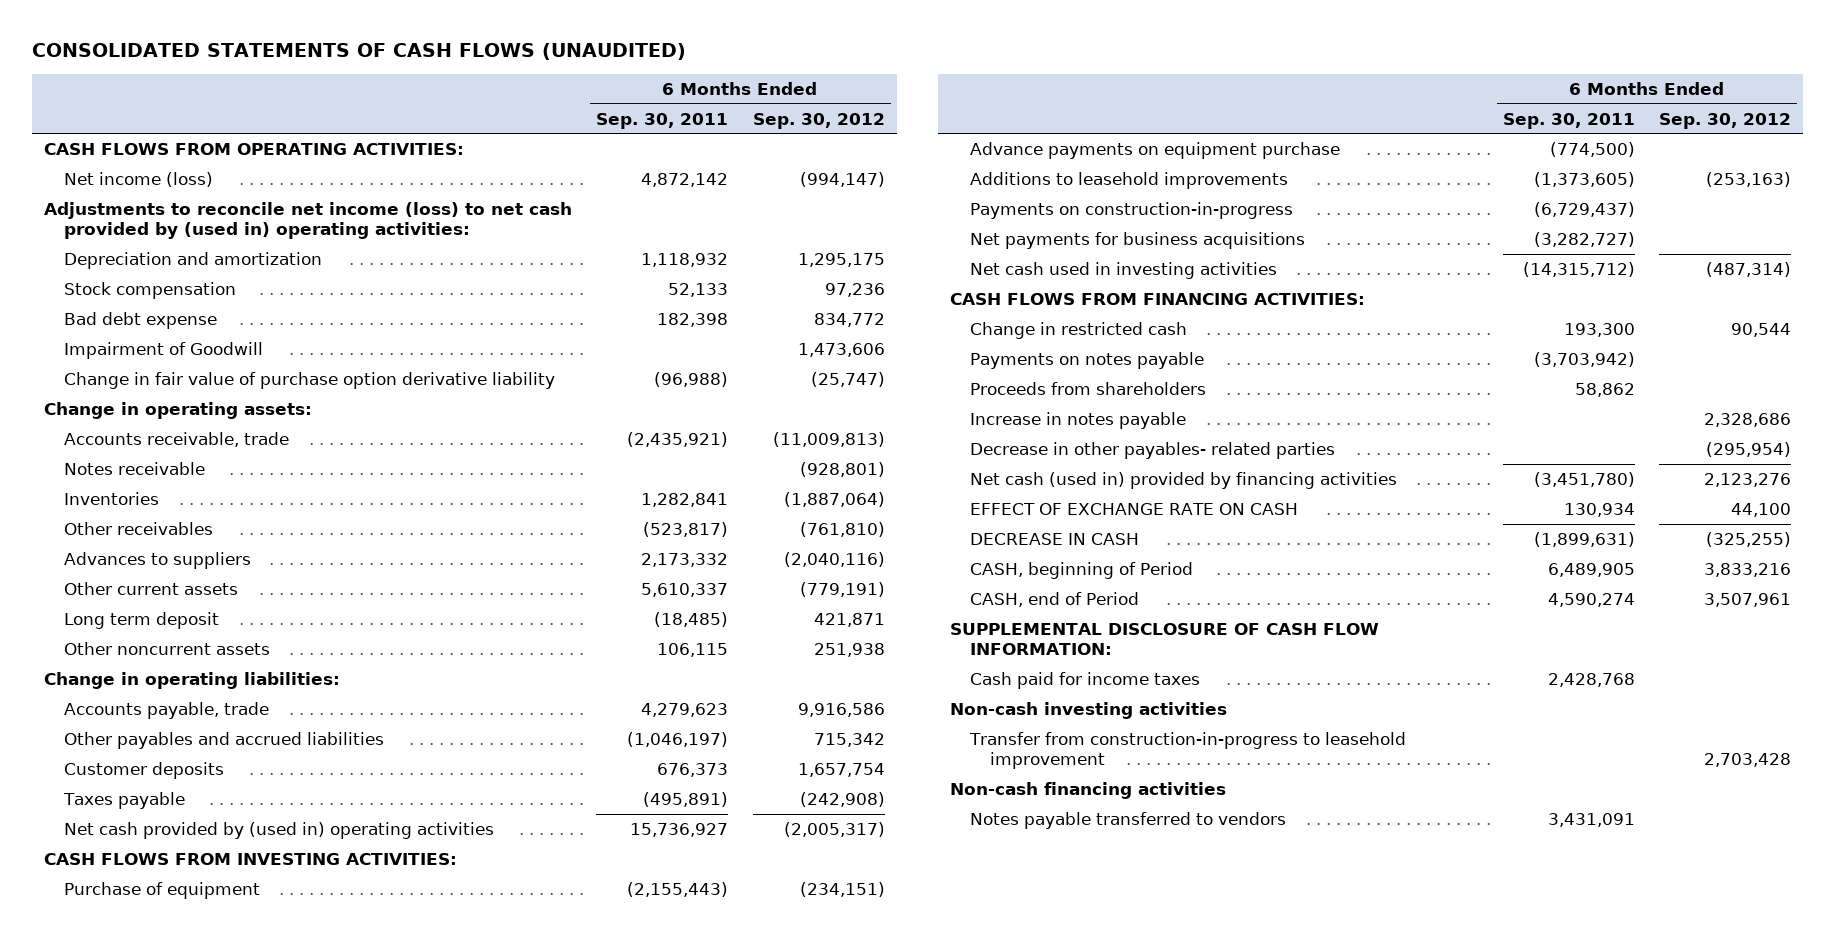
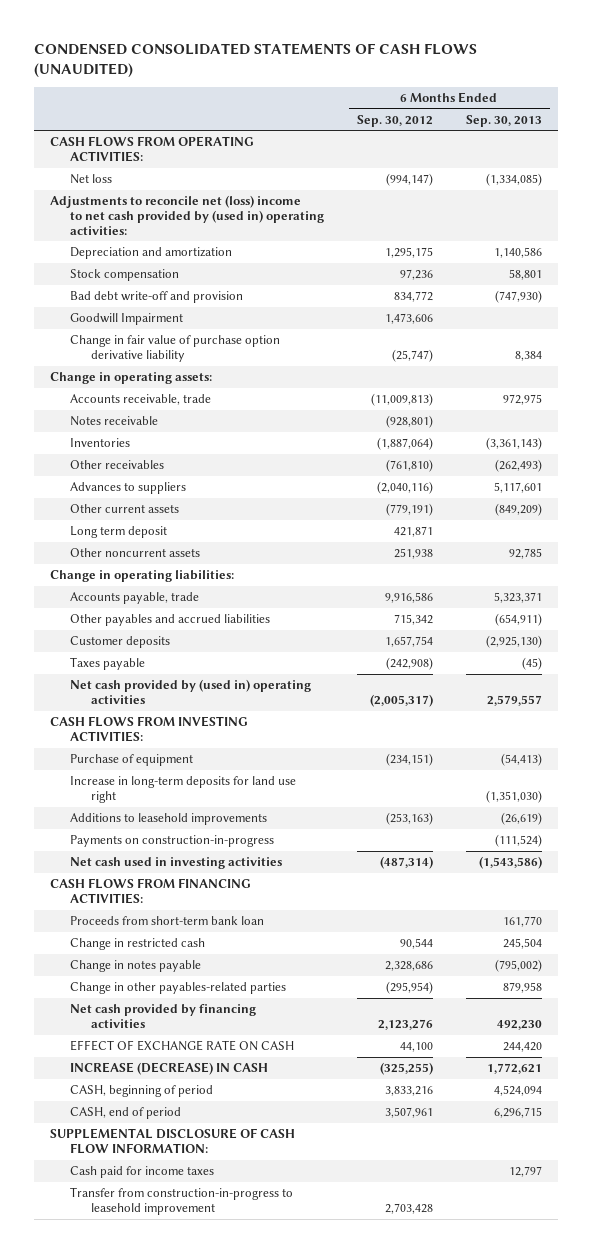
- CONSOLIDATED STATEMENTS OF CASH FLOWS (UNAUDITED)
+ CONDENSED CONSOLIDATED STATEMENTS OF CASH FLOWS (UNAUDITED)
- | 6 Months Ended Sep. 30, 2011 | 6 Months Ended Sep. 30, 2012
+ | 6 Months Ended Sep. 30, 2012 | 6 Months Ended Sep. 30, 2013
- Net income (loss) | 4,872,142 | (994,147)
- Adjustments to reconcile net income (loss) to net cash provided by (used in) operating activities:
+ Net loss | (994,147) | (1,334,085)
+ Adjustments to reconcile net (loss) income to net cash provided by (used in) operating activities:
- Bad debt expense | 182,398 | 834,772
- Impairment of Goodwill | | 1,473,606
+ Bad debt write-off and provision | 834,772 | (747,930)
+ Goodwill Impairment | 1,473,606 |
- Advance payments on equipment purchase | (774,500) |
+ Increase in long-term deposits for land use right | | (1,351,030)
- Net payments for business acquisitions | (3,282,727) |
+ Proceeds from short-term bank loan | | 161,770
- Payments on notes payable | (3,703,942) |
- Proceeds from shareholders | 58,862 |
- Increase in notes payable | | 2,328,686
- Decrease in other payables- related parties | | (295,954)
- Net cash (used in) provided by financing activities | (3,451,780) | 2,123,276
+ Change in notes payable | 2,328,686 | (795,002)
+ Change in other payables-related parties | (295,954) | 879,958
+ Net cash provided by financing activities | 2,123,276 | 492,230
- DECREASE IN CASH | (1,899,631) | (325,255)
- CASH, beginning of Period | 6,489,905 | 3,833,216
- CASH, end of Period | 4,590,274 | 3,507,961
+ INCREASE (DECREASE) IN CASH | (325,255) | 1,772,621
+ CASH, beginning of period | 3,833,216 | 4,524,094
+ CASH, end of period | 3,507,961 | 6,296,715
- Non-cash investing activities
- Non-cash financing activities
- Notes payable transferred to vendors | 3,431,091 |

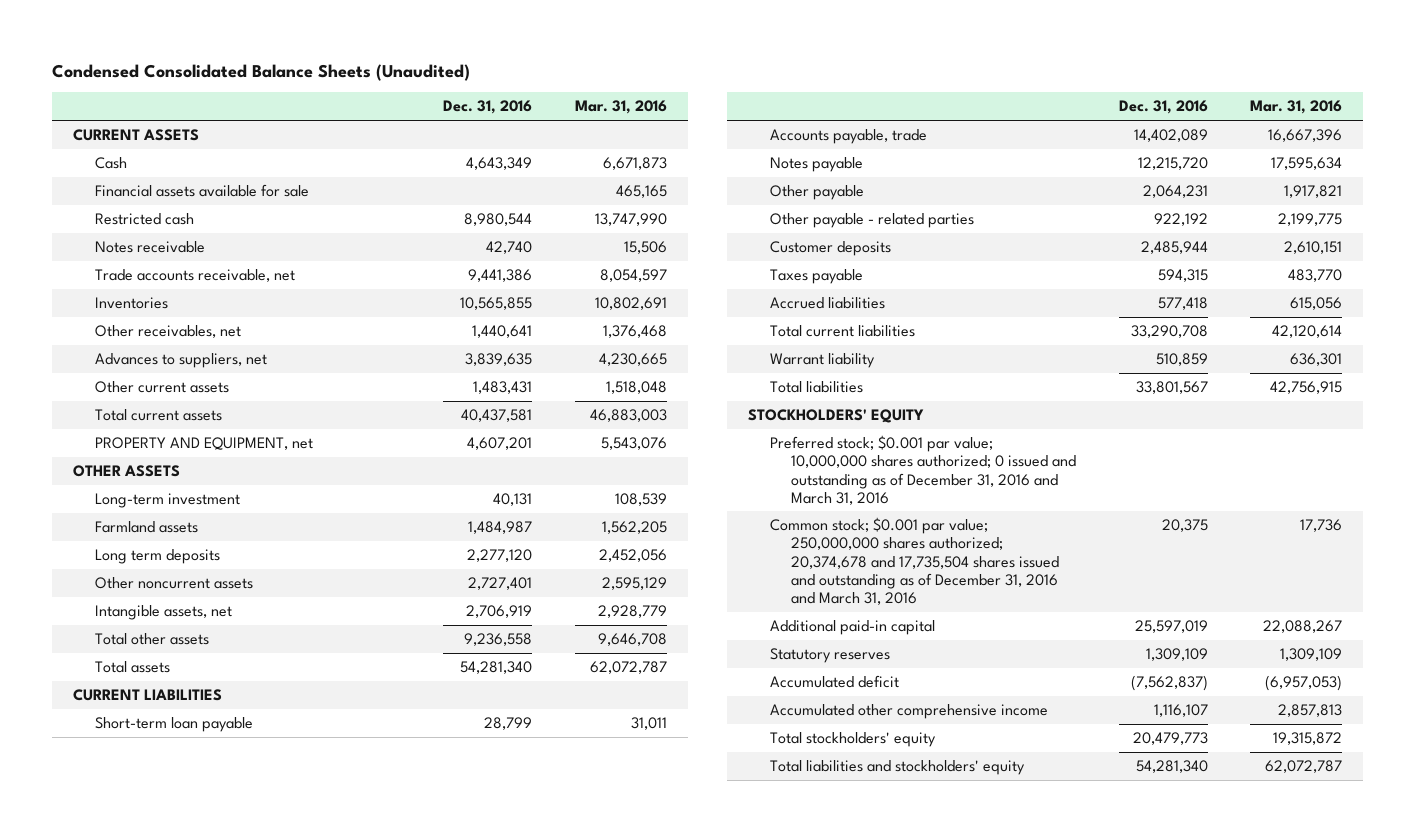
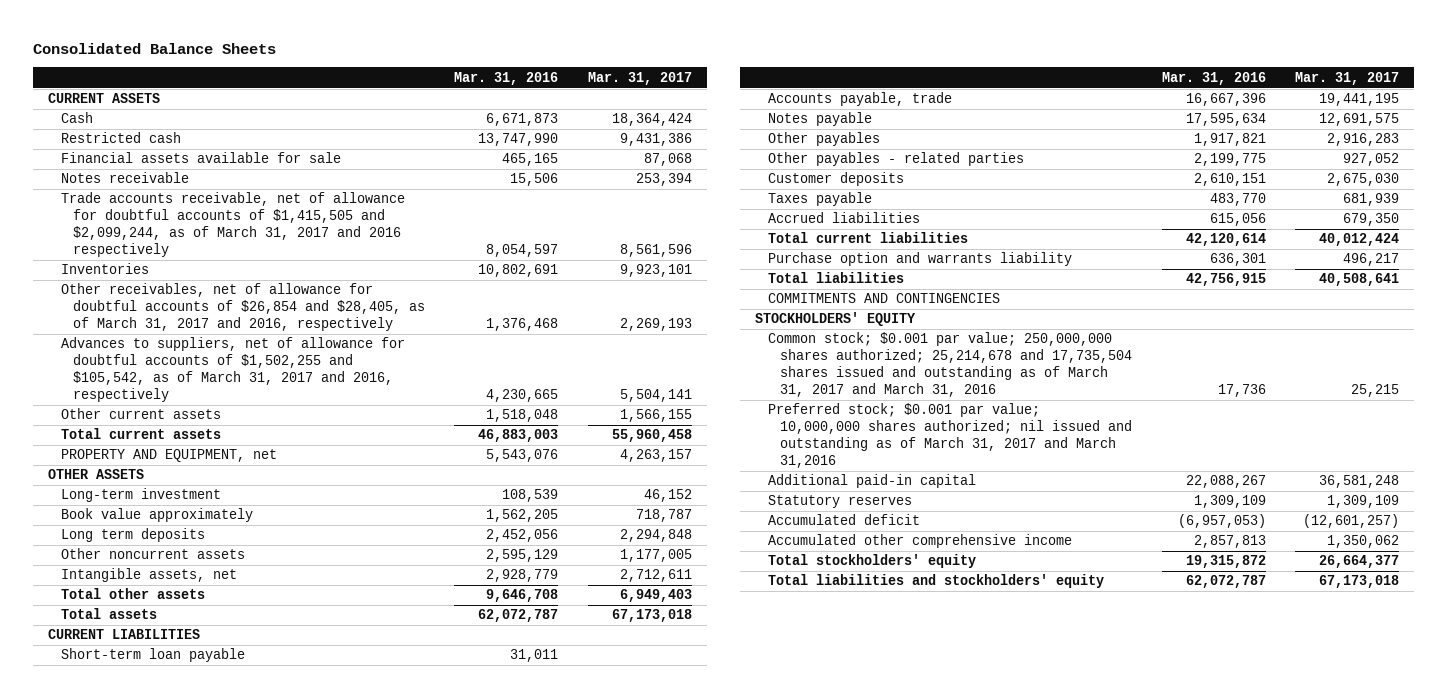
- Condensed Consolidated Balance Sheets (Unaudited)
+ Consolidated Balance Sheets
- | Dec. 31, 2016 | Mar. 31, 2016
+ | Mar. 31, 2016 | Mar. 31, 2017
moved down: Financial assets available for sale | 465,165 | 87,068
- Trade accounts receivable, net | 9,441,386 | 8,054,597
+ Trade accounts receivable, net of allowance for doubtful accounts of $1,415,505 and $2,099,244, as of March 31, 2017 and 2016 respectively | 8,054,597 | 8,561,596
- Other receivables, net | 1,440,641 | 1,376,468
- Advances to suppliers, net | 3,839,635 | 4,230,665
+ Other receivables, net of allowance for doubtful accounts of $26,854 and $28,405, as of March 31, 2017 and 2016, respectively | 1,376,468 | 2,269,193
+ Advances to suppliers, net of allowance for doubtful accounts of $1,502,255 and $105,542, as of March 31, 2017 and 2016, respectively | 4,230,665 | 5,504,141
- Farmland assets | 1,484,987 | 1,562,205
+ Book value approximately | 1,562,205 | 718,787
- Other payable | 2,064,231 | 1,917,821
- Other payable - related parties | 922,192 | 2,199,775
+ Other payables | 1,917,821 | 2,916,283
+ Other payables - related parties | 2,199,775 | 927,052
- Warrant liability | 510,859 | 636,301
+ Purchase option and warrants liability | 636,301 | 496,217
+ COMMITMENTS AND CONTINGENCIES
- Preferred stock; $0.001 par value; 10,000,000 shares authorized; 0 issued and outstanding as of December 31, 2016 and March 31, 2016
- Common stock; $0.001 par value; 250,000,000 shares authorized; 20,374,678 and 17,735,504 shares issued and outstanding as of December 31, 2016 and March 31, 2016 | 20,375 | 17,736
+ Common stock; $0.001 par value; 250,000,000 shares authorized; 25,214,678 and 17,735,504 shares issued and outstanding as of March 31, 2017 and March 31, 2016 | 17,736 | 25,215
+ Preferred stock; $0.001 par value; 10,000,000 shares authorized; nil issued and outstanding as of March 31, 2017 and March 31,2016

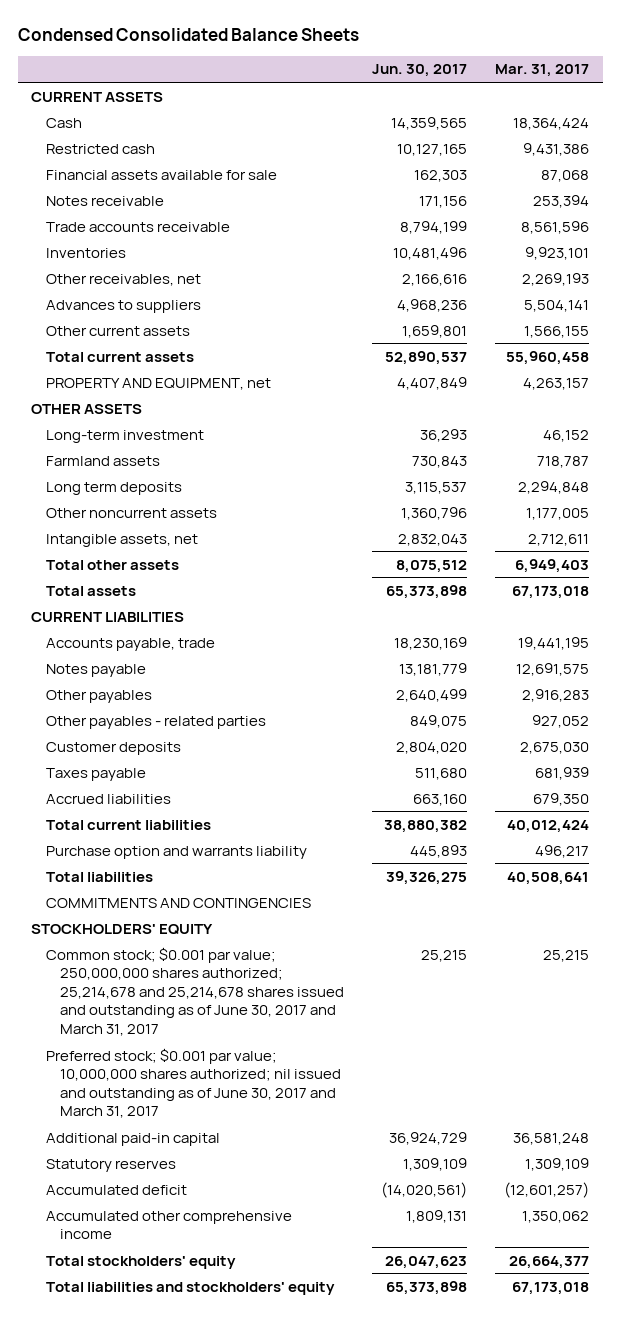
- Consolidated Balance Sheets
+ Condensed Consolidated Balance Sheets
- | Mar. 31, 2016 | Mar. 31, 2017
+ | Jun. 30, 2017 | Mar. 31, 2017
- Trade accounts receivable, net of allowance for doubtful accounts of $1,415,505 and $2,099,244, as of March 31, 2017 and 2016 respectively | 8,054,597 | 8,561,596
+ Trade accounts receivable | 8,794,199 | 8,561,596
- Other receivables, net of allowance for doubtful accounts of $26,854 and $28,405, as of March 31, 2017 and 2016, respectively | 1,376,468 | 2,269,193
- Advances to suppliers, net of allowance for doubtful accounts of $1,502,255 and $105,542, as of March 31, 2017 and 2016, respectively | 4,230,665 | 5,504,141
+ Other receivables, net | 2,166,616 | 2,269,193
+ Advances to suppliers | 4,968,236 | 5,504,141
- Book value approximately | 1,562,205 | 718,787
+ Farmland assets | 730,843 | 718,787
- Short-term loan payable | 31,011 |
- Common stock; $0.001 par value; 250,000,000 shares authorized; 25,214,678 and 17,735,504 shares issued and outstanding as of March 31, 2017 and March 31, 2016 | 17,736 | 25,215
- Preferred stock; $0.001 par value; 10,000,000 shares authorized; nil issued and outstanding as of March 31, 2017 and March 31,2016
+ Common stock; $0.001 par value; 250,000,000 shares authorized; 25,214,678 and 25,214,678 shares issued and outstanding as of June 30, 2017 and March 31, 2017 | 25,215 | 25,215
+ Preferred stock; $0.001 par value; 10,000,000 shares authorized; nil issued and outstanding as of June 30, 2017 and March 31, 2017

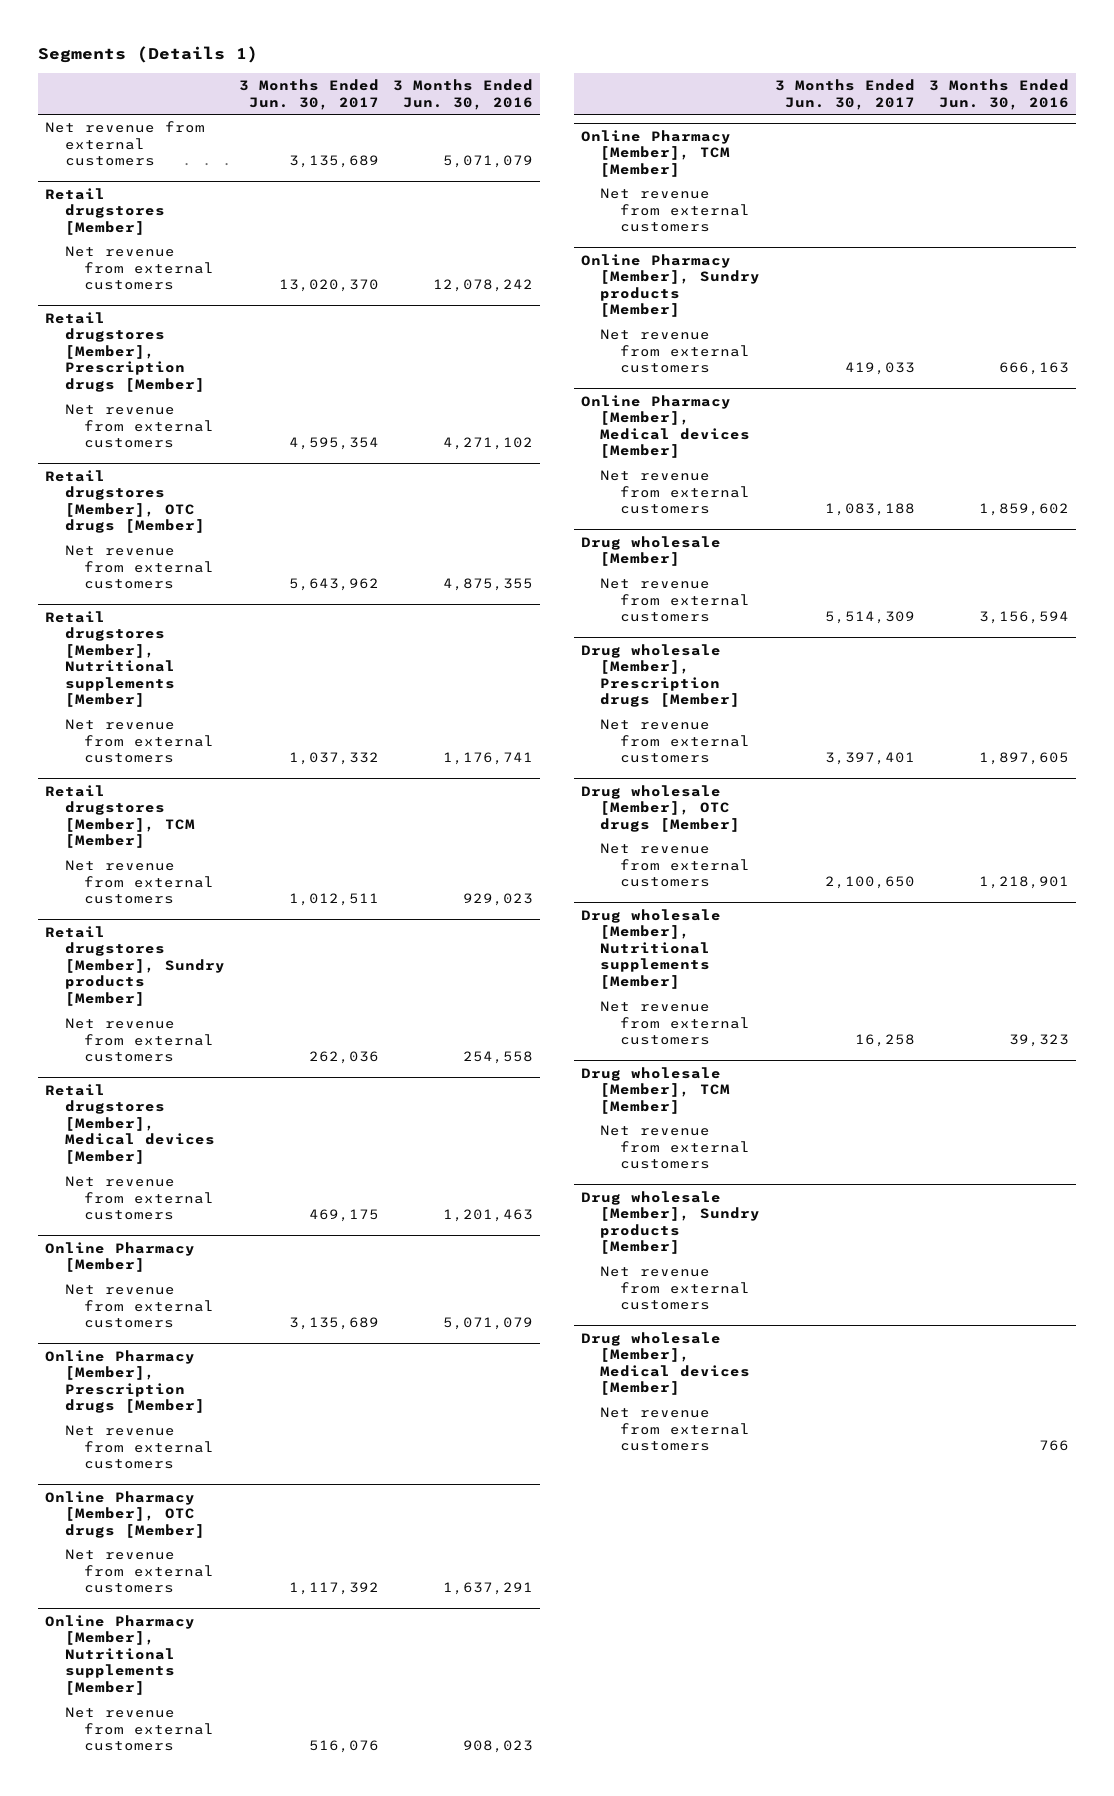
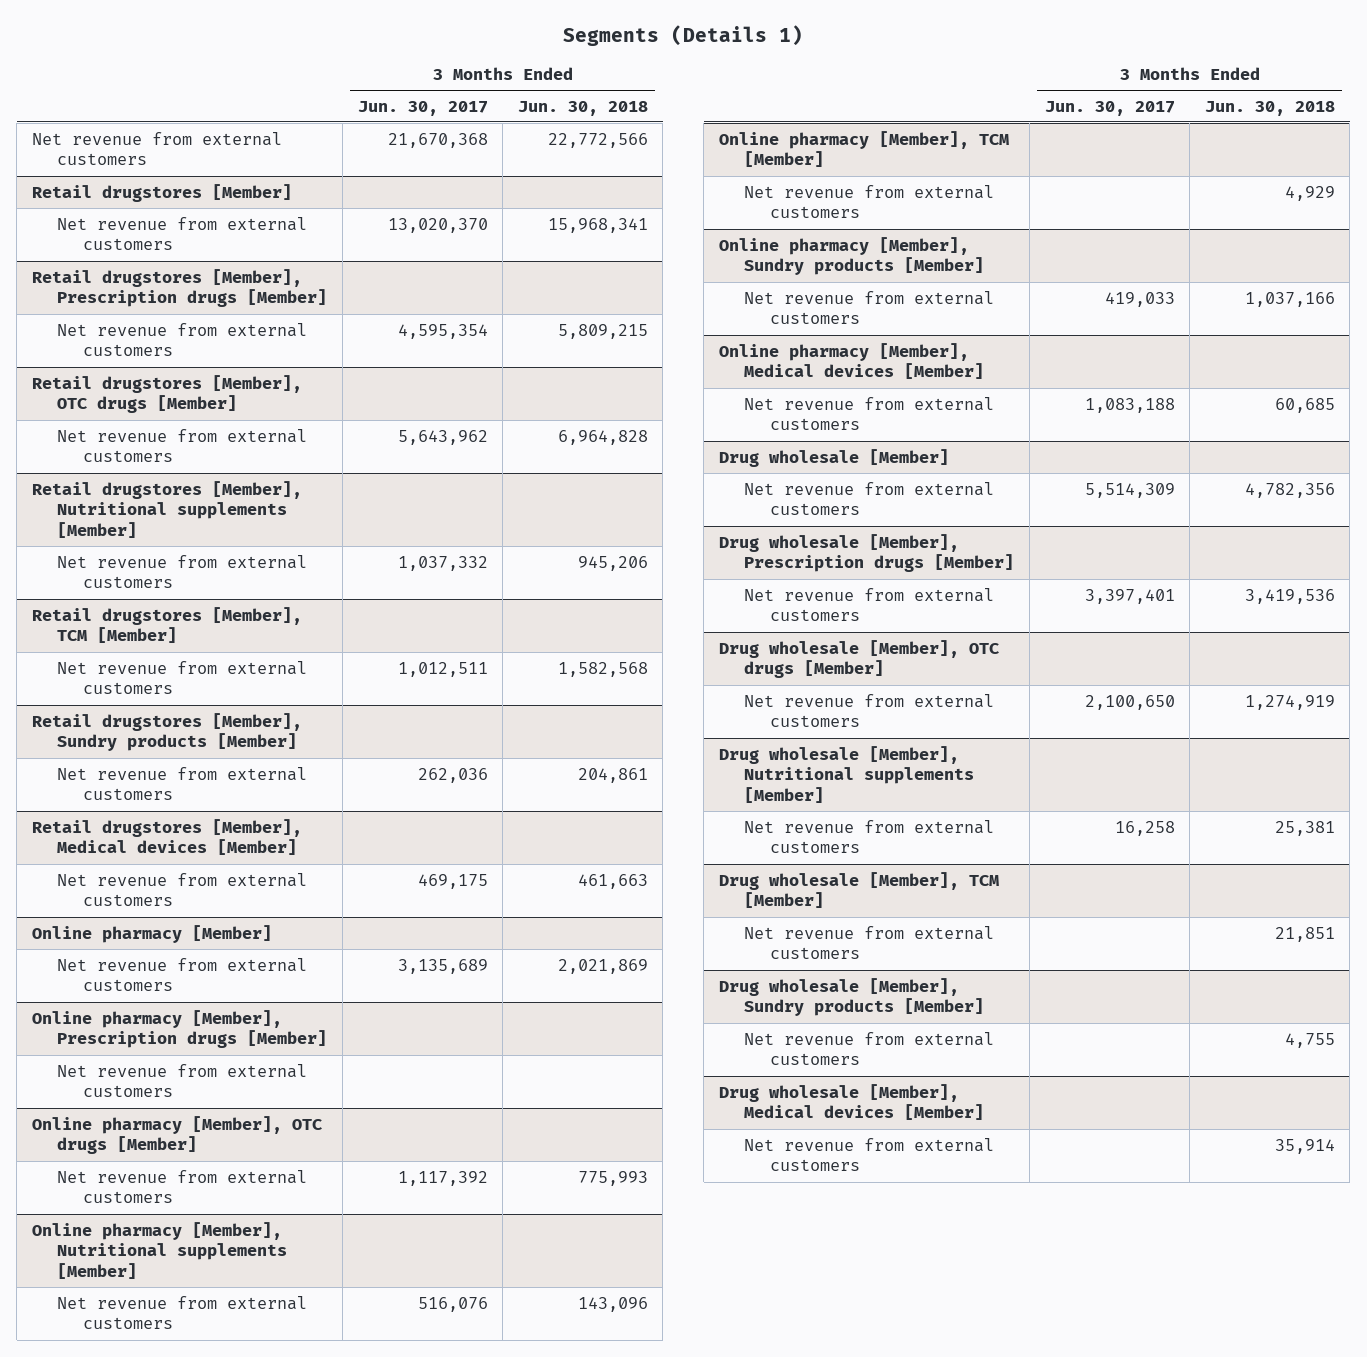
- | 3 Months Ended Jun. 30, 2017 | 3 Months Ended Jun. 30, 2016
+ | 3 Months Ended Jun. 30, 2017 | 3 Months Ended Jun. 30, 2018
- Net revenue from external customers | 3,135,689 | 5,071,079
+ Net revenue from external customers | 21,670,368 | 22,772,566
- Online Pharmacy [Member]
+ Online pharmacy [Member]
- Online Pharmacy [Member], Prescription drugs [Member]
+ Online pharmacy [Member], Prescription drugs [Member]
- Online Pharmacy [Member], OTC drugs [Member]
+ Online pharmacy [Member], OTC drugs [Member]
- Online Pharmacy [Member], Nutritional supplements [Member]
+ Online pharmacy [Member], Nutritional supplements [Member]
- Online Pharmacy [Member], TCM [Member]
+ Online pharmacy [Member], TCM [Member]
- Online Pharmacy [Member], Sundry products [Member]
+ Online pharmacy [Member], Sundry products [Member]
- Online Pharmacy [Member], Medical devices [Member]
+ Online pharmacy [Member], Medical devices [Member]

